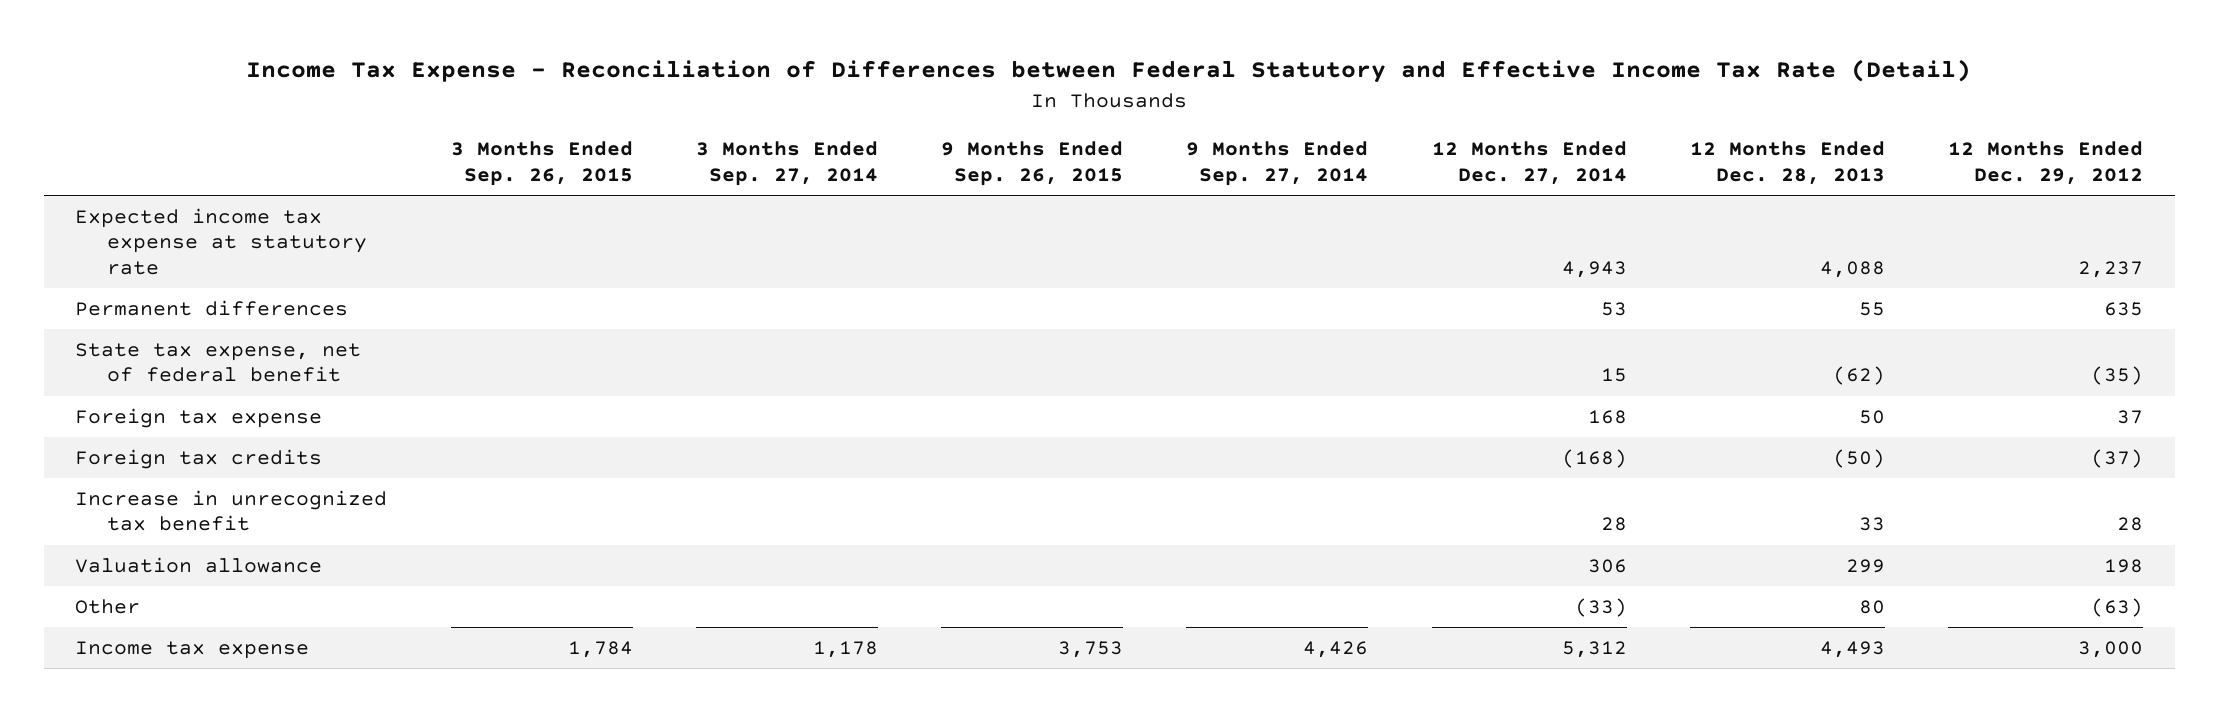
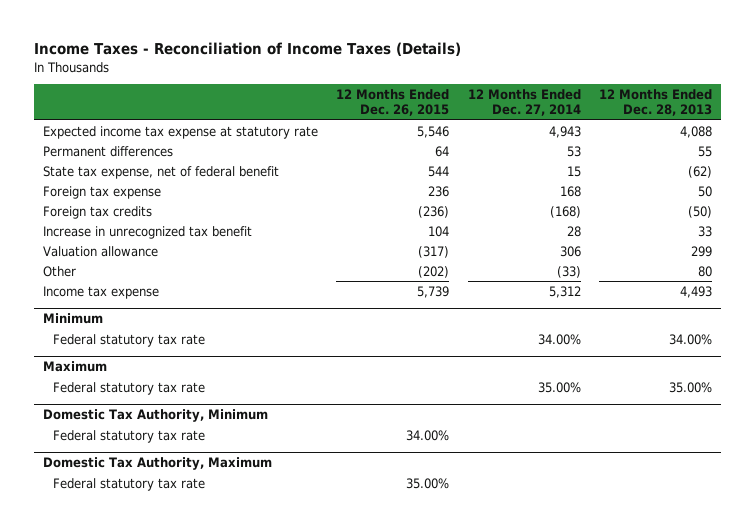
- Income Tax Expense - Reconciliation of Differences between Federal Statutory and Effective Income Tax Rate (Detail)
+ Income Taxes - Reconciliation of Income Taxes (Details)
- | 3 Months Ended Sep. 26, 2015 | 3 Months Ended Sep. 27, 2014 | 9 Months Ended Sep. 26, 2015 | 9 Months Ended Sep. 27, 2014 | 12 Months Ended Dec. 27, 2014 | 12 Months Ended Dec. 28, 2013 | 12 Months Ended Dec. 29, 2012
+ | 12 Months Ended Dec. 26, 2015 | 12 Months Ended Dec. 27, 2014 | 12 Months Ended Dec. 28, 2013
+ Minimum
+ Federal statutory tax rate | | 34.00% | 34.00%
+ Maximum
+ Federal statutory tax rate | | 35.00% | 35.00%
+ Domestic Tax Authority, Minimum
+ Federal statutory tax rate | 34.00% | |
+ Domestic Tax Authority, Maximum
+ Federal statutory tax rate | 35.00% | |

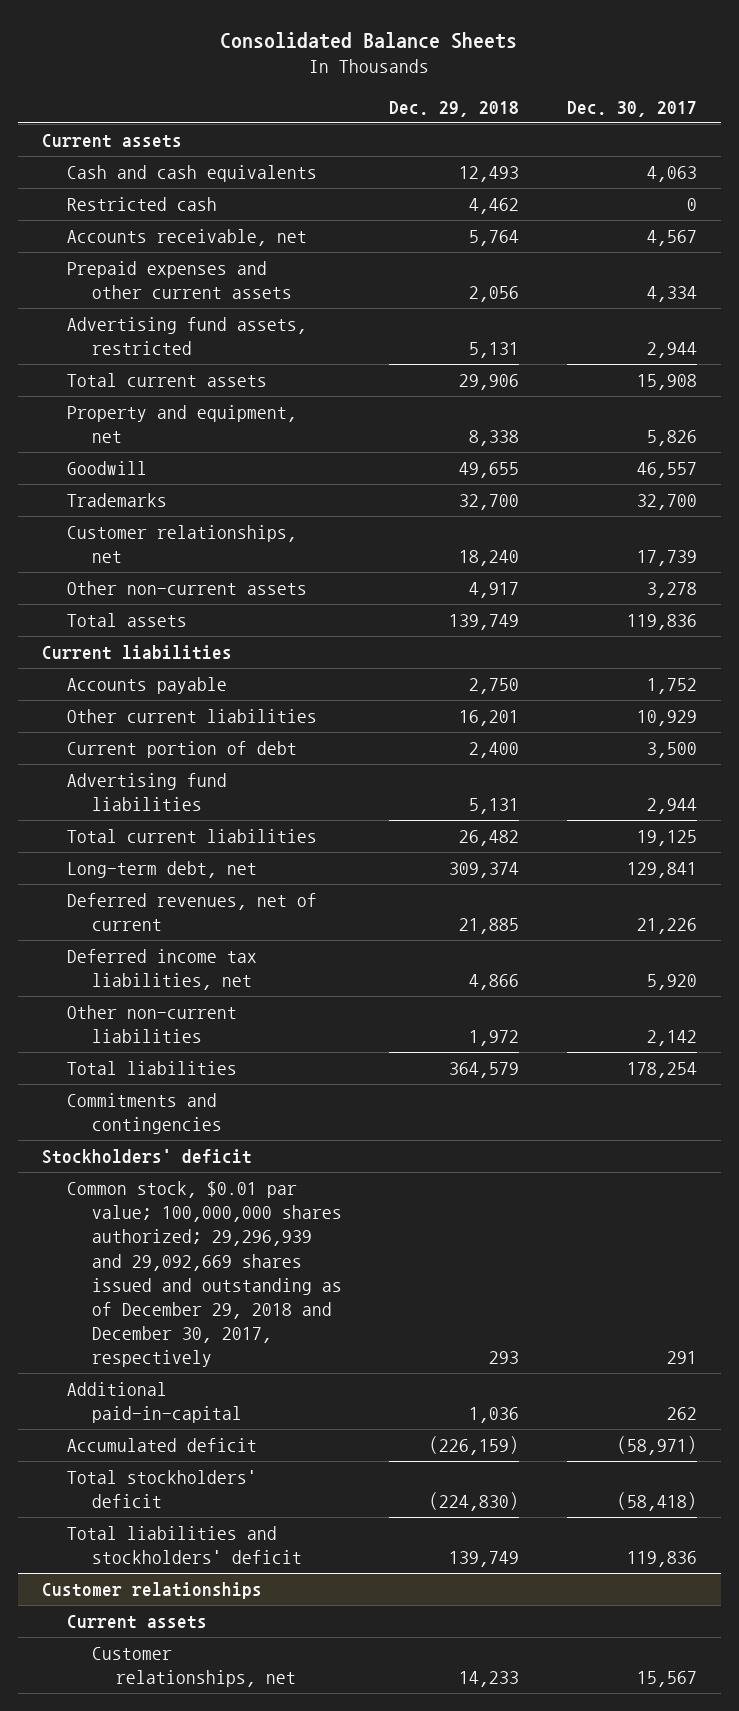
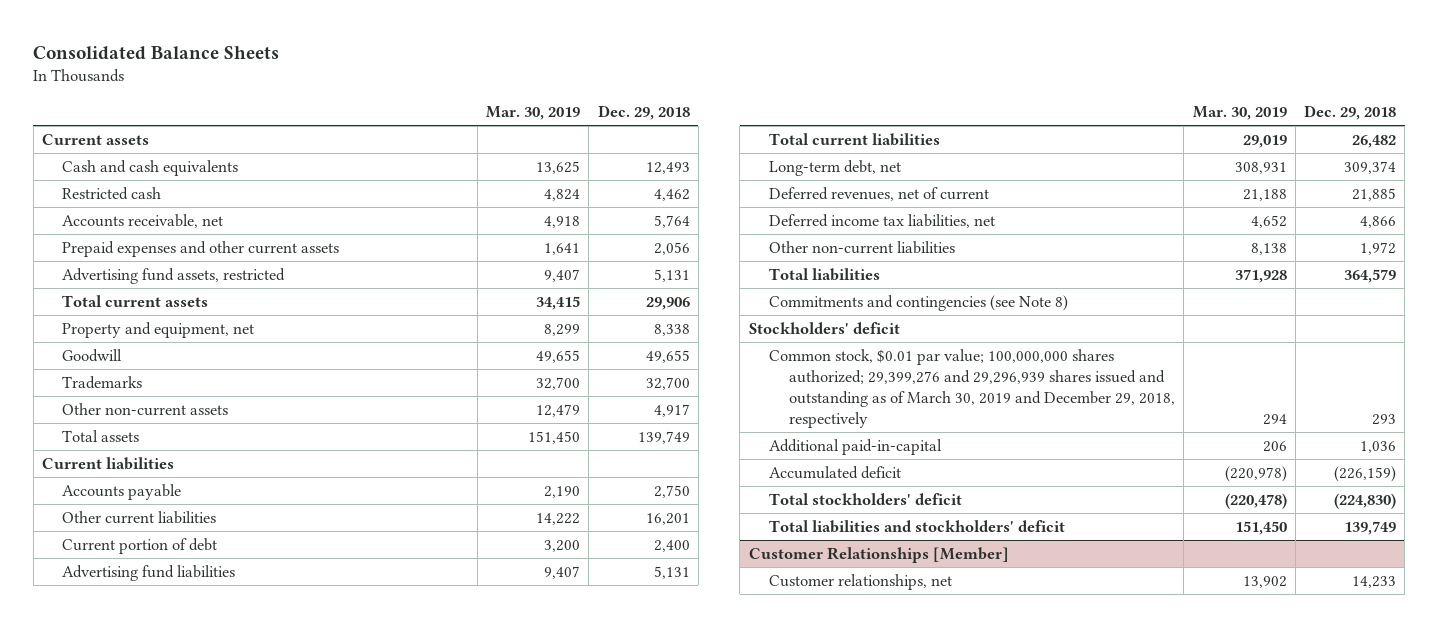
- | Dec. 29, 2018 | Dec. 30, 2017
+ | Mar. 30, 2019 | Dec. 29, 2018
- Customer relationships, net | 18,240 | 17,739
- Commitments and contingencies
+ Commitments and contingencies (see Note 8)
- Common stock, $0.01 par value; 100,000,000 shares authorized; 29,296,939 and 29,092,669 shares issued and outstanding as of December 29, 2018 and December 30, 2017, respectively | 293 | 291
+ Common stock, $0.01 par value; 100,000,000 shares authorized; 29,399,276 and 29,296,939 shares issued and outstanding as of March 30, 2019 and December 29, 2018, respectively | 294 | 293
- Customer relationships
- Current assets
+ Customer Relationships [Member]

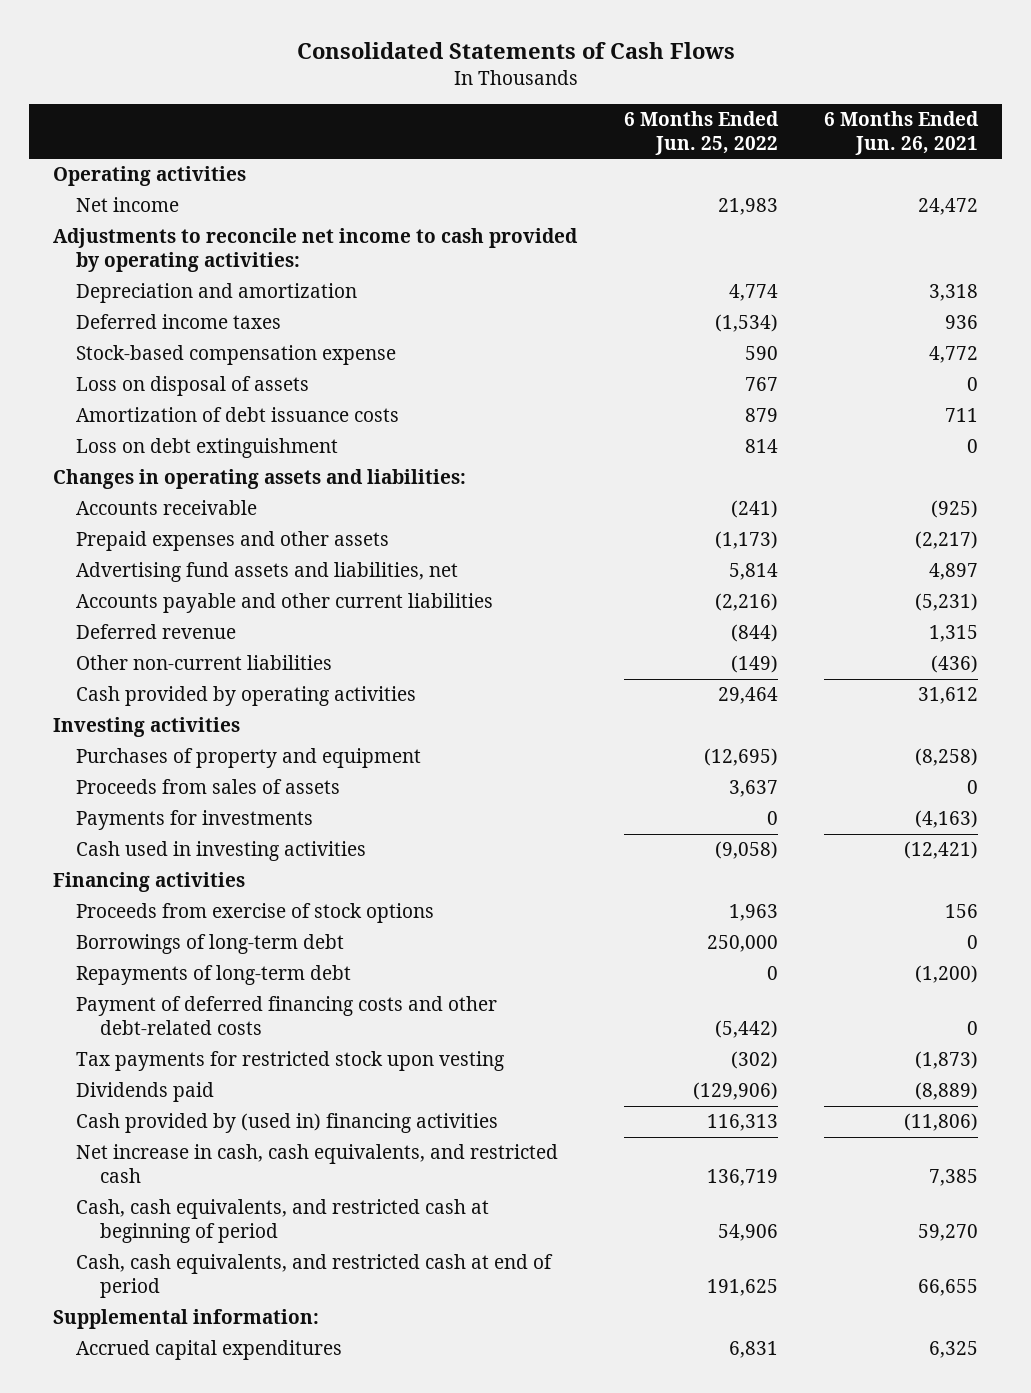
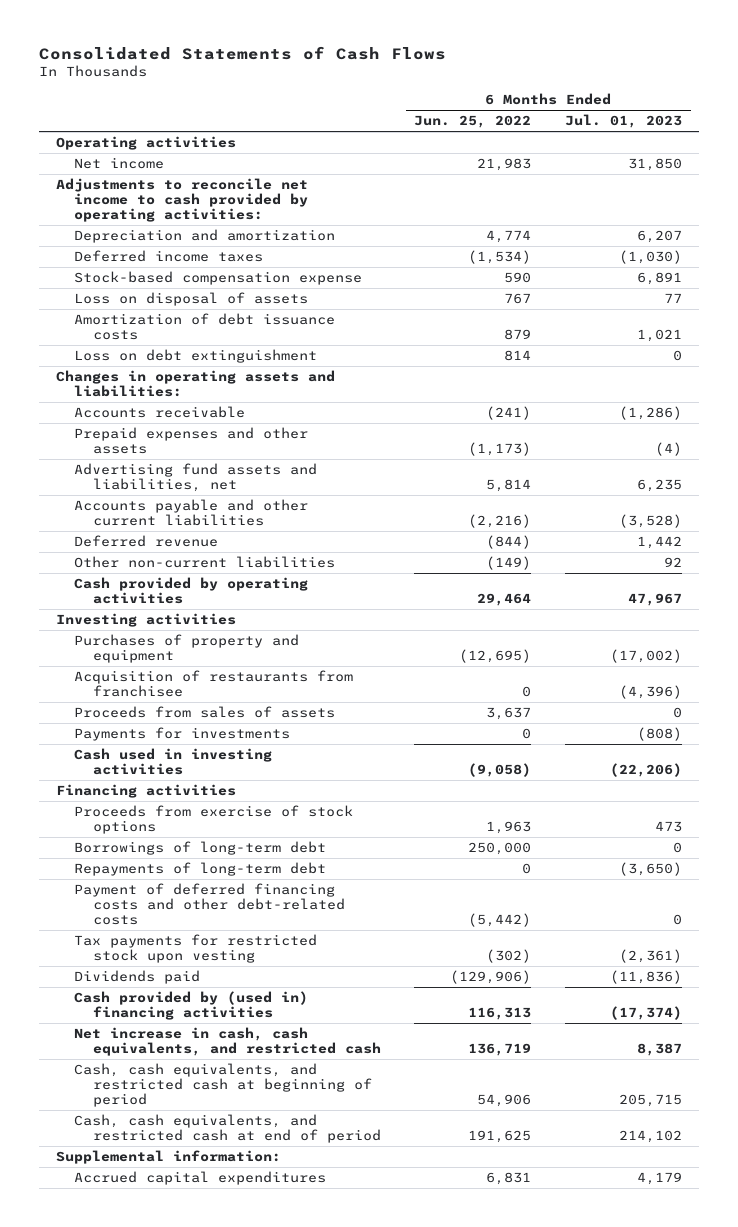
- | 6 Months Ended Jun. 25, 2022 | 6 Months Ended Jun. 26, 2021
+ | 6 Months Ended Jun. 25, 2022 | 6 Months Ended Jul. 01, 2023
+ Acquisition of restaurants from franchisee | 0 | (4,396)

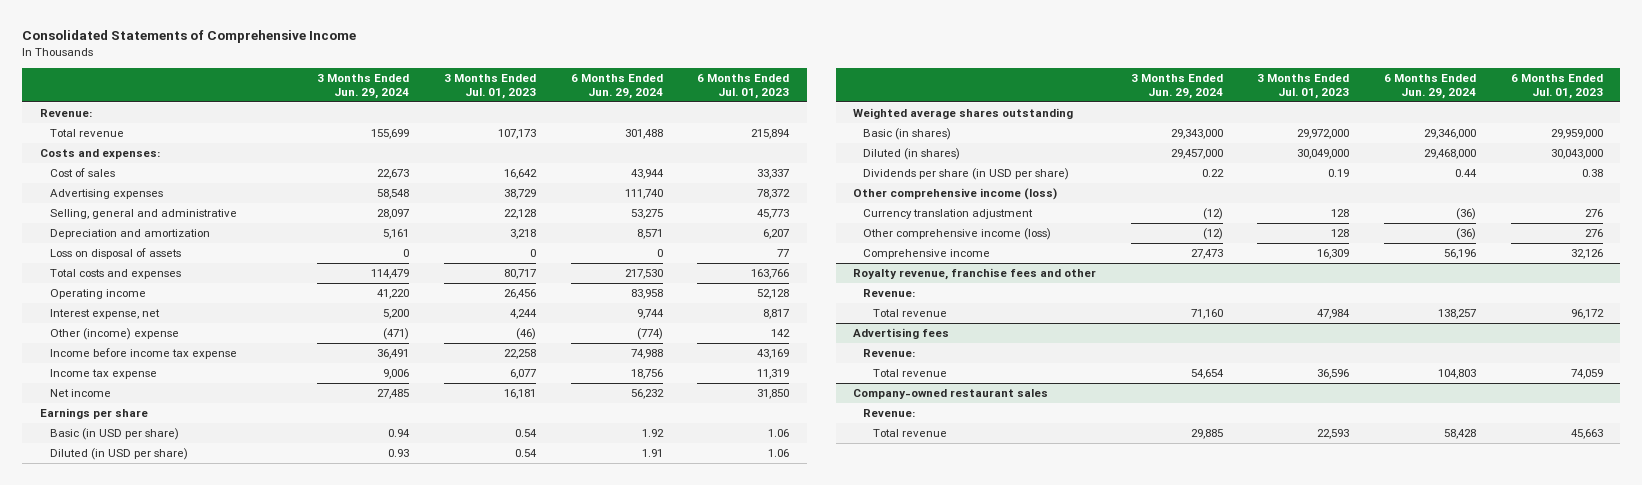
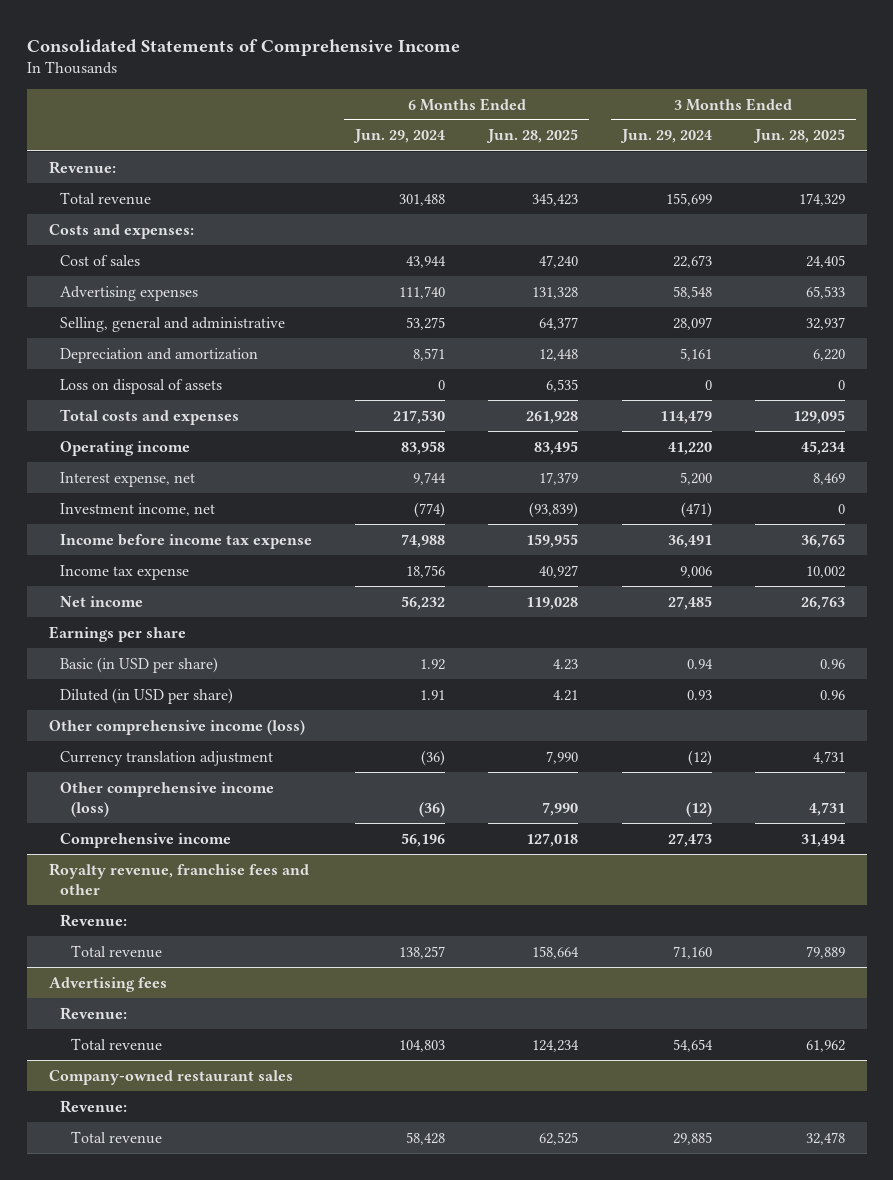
- | 3 Months Ended Jun. 29, 2024 | 3 Months Ended Jul. 01, 2023 | 6 Months Ended Jun. 29, 2024 | 6 Months Ended Jul. 01, 2023
+ | 6 Months Ended Jun. 29, 2024 | 6 Months Ended Jun. 28, 2025 | 3 Months Ended Jun. 29, 2024 | 3 Months Ended Jun. 28, 2025
- Other (income) expense | (471) | (46) | (774) | 142
+ Investment income, net | (774) | (93,839) | (471) | 0
- Weighted average shares outstanding
- Basic (in shares) | 29,343,000 | 29,972,000 | 29,346,000 | 29,959,000
- Diluted (in shares) | 29,457,000 | 30,049,000 | 29,468,000 | 30,043,000
- Dividends per share (in USD per share) | 0.22 | 0.19 | 0.44 | 0.38

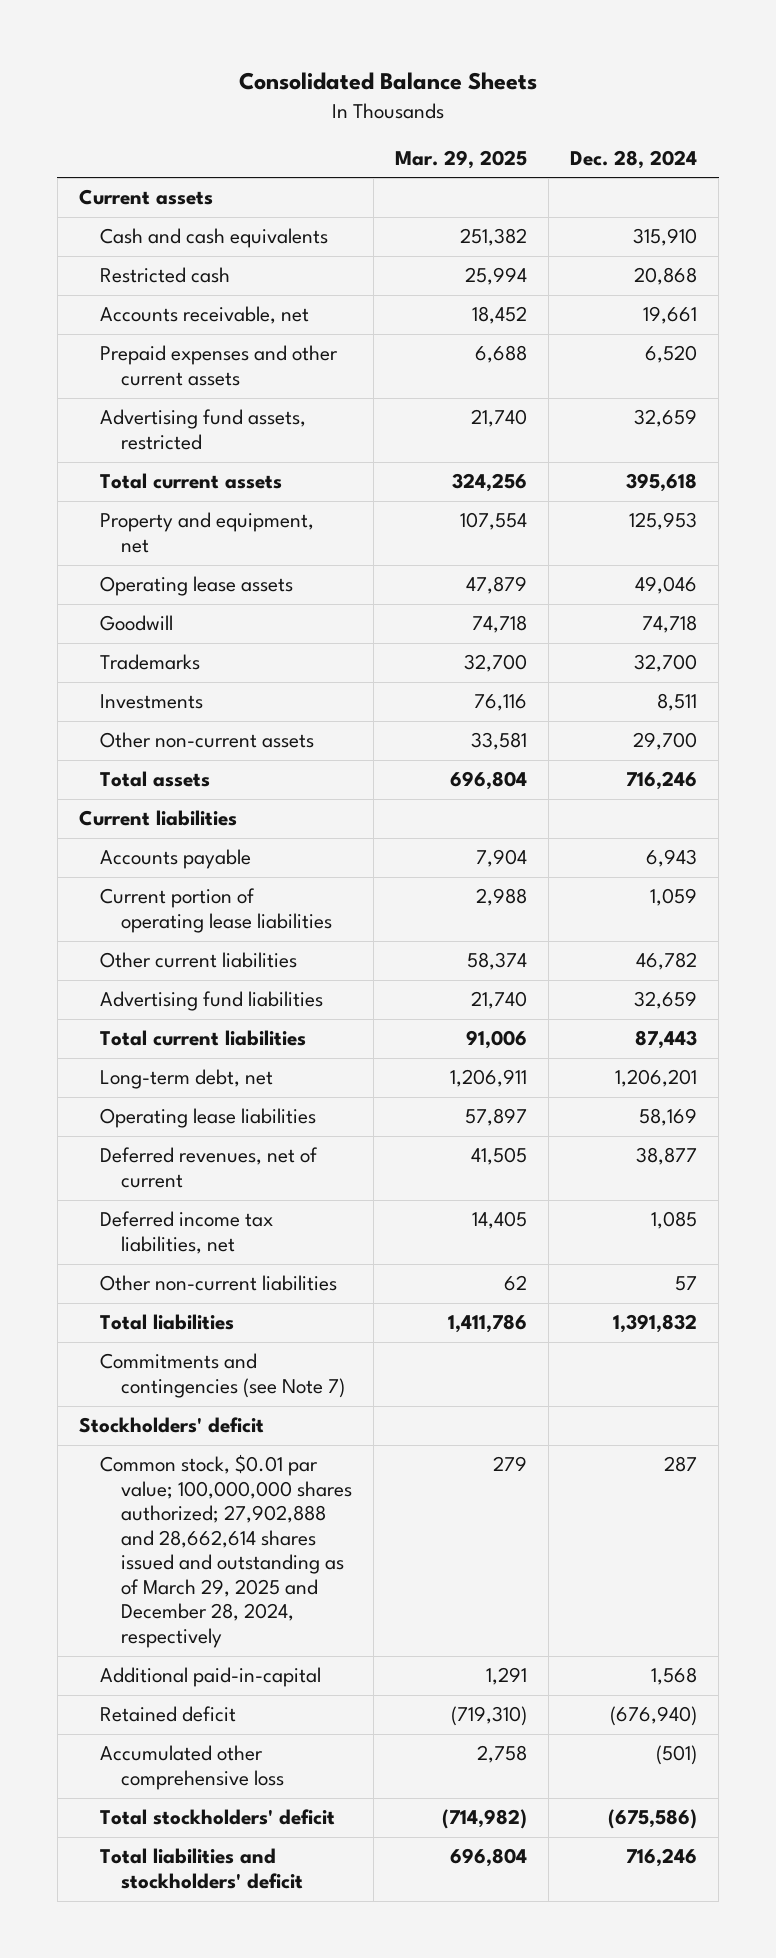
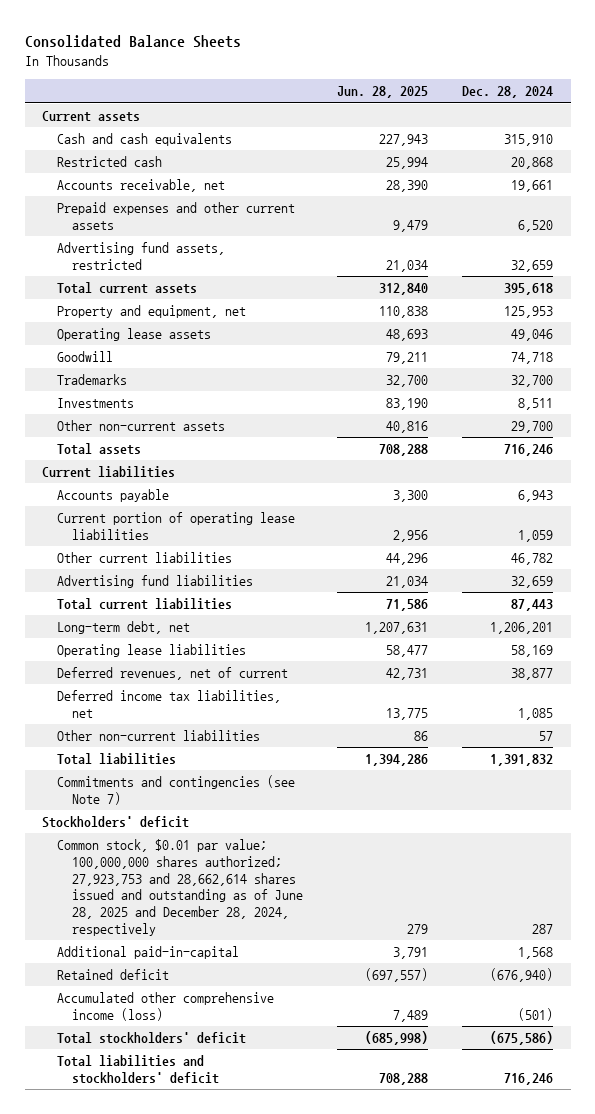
- | Mar. 29, 2025 | Dec. 28, 2024
+ | Jun. 28, 2025 | Dec. 28, 2024
- Common stock, $0.01 par value; 100,000,000 shares authorized; 27,902,888 and 28,662,614 shares issued and outstanding as of March 29, 2025 and December 28, 2024, respectively | 279 | 287
+ Common stock, $0.01 par value; 100,000,000 shares authorized; 27,923,753 and 28,662,614 shares issued and outstanding as of June 28, 2025 and December 28, 2024, respectively | 279 | 287
- Accumulated other comprehensive loss | 2,758 | (501)
+ Accumulated other comprehensive income (loss) | 7,489 | (501)

